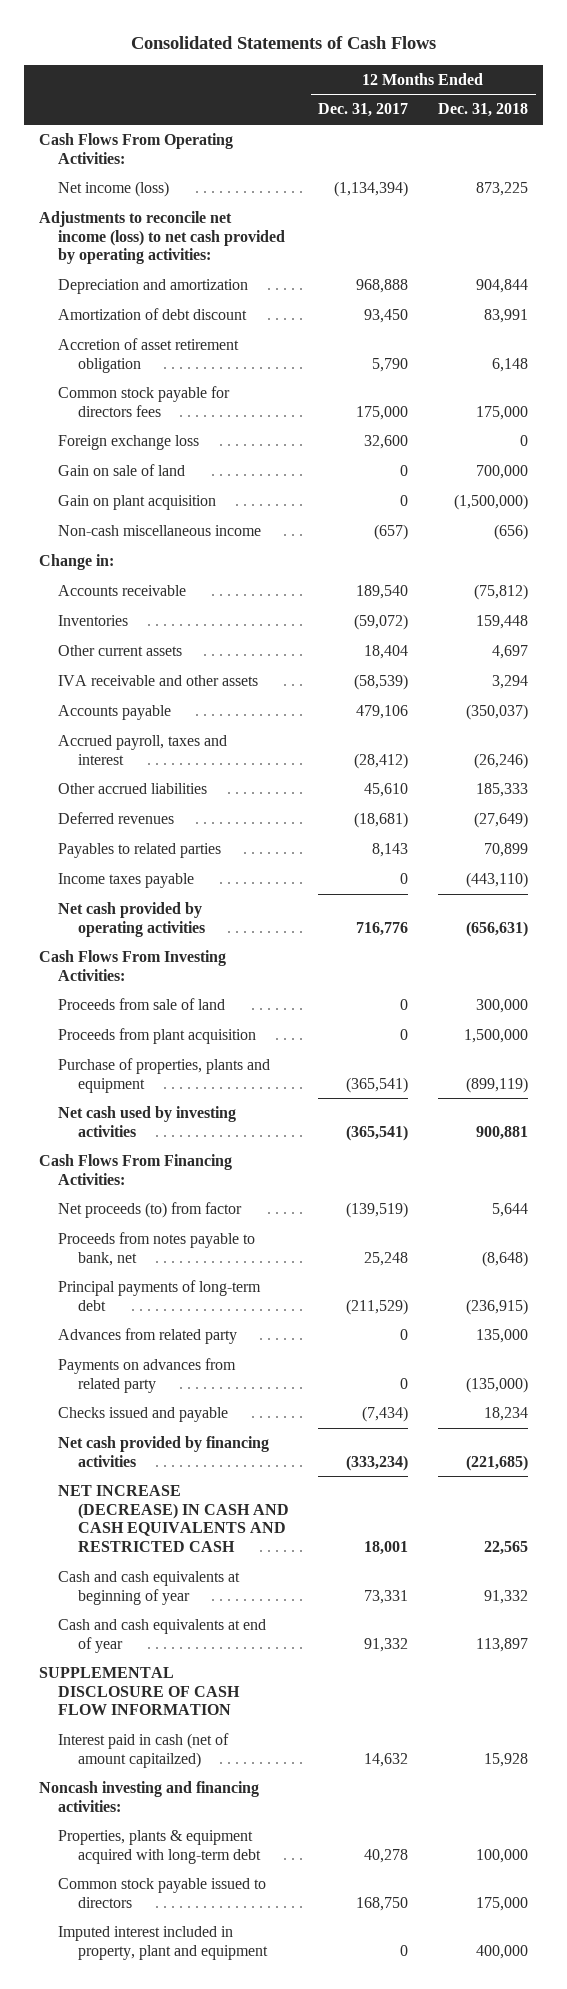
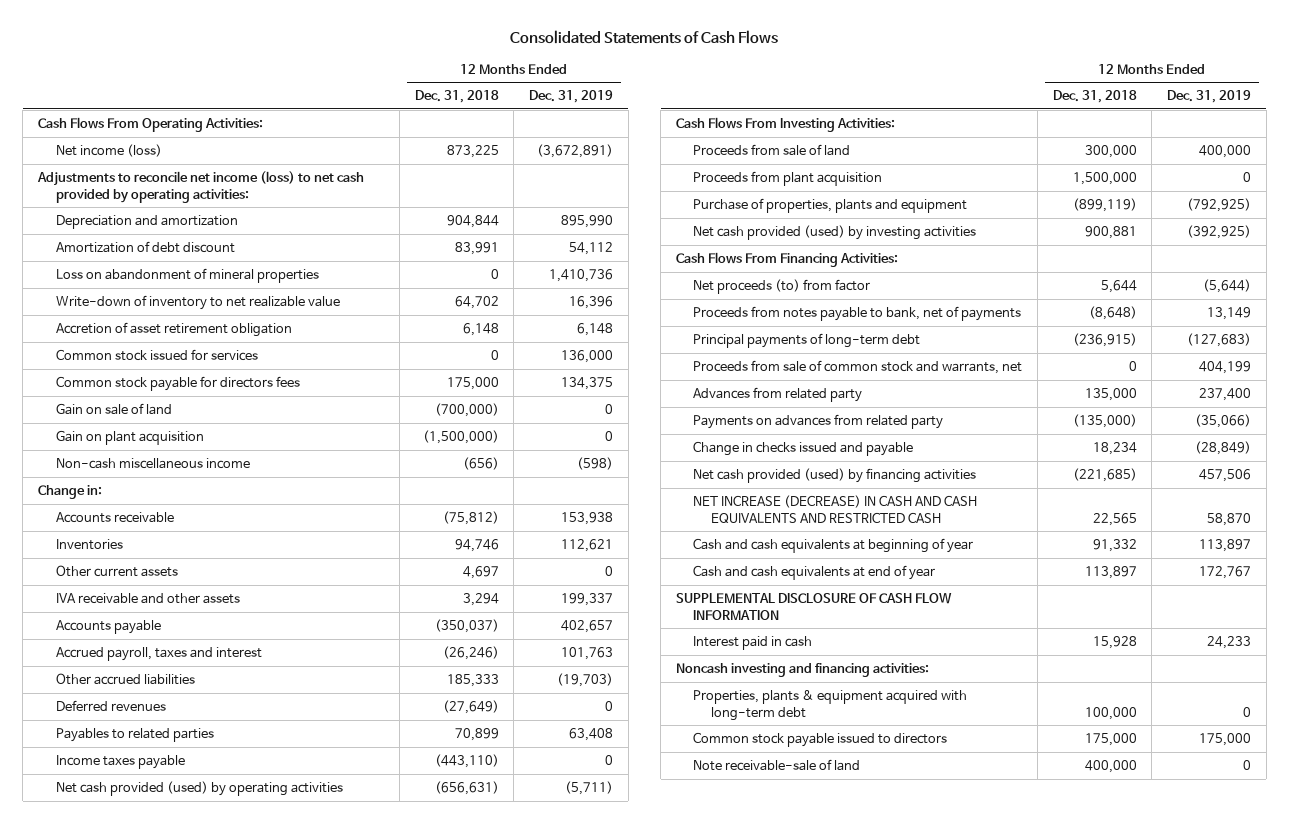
- | 12 Months Ended Dec. 31, 2017 | 12 Months Ended Dec. 31, 2018
+ | 12 Months Ended Dec. 31, 2018 | 12 Months Ended Dec. 31, 2019
+ Loss on abandonment of mineral properties | 0 | 1,410,736
+ Write-down of inventory to net realizable value | 64,702 | 16,396
+ Common stock issued for services | 0 | 136,000
- Foreign exchange loss | 32,600 | 0
- Gain on sale of land | 0 | 700,000
+ Gain on sale of land | (700,000) | 0
- Inventories | (59,072) | 159,448
+ Inventories | 94,746 | 112,621
- Net cash provided by operating activities | 716,776 | (656,631)
+ Net cash provided (used) by operating activities | (656,631) | (5,711)
- Net cash used by investing activities | (365,541) | 900,881
+ Net cash provided (used) by investing activities | 900,881 | (392,925)
- Proceeds from notes payable to bank, net | 25,248 | (8,648)
+ Proceeds from notes payable to bank, net of payments | (8,648) | 13,149
+ Proceeds from sale of common stock and warrants, net | 0 | 404,199
- Checks issued and payable | (7,434) | 18,234
- Net cash provided by financing activities | (333,234) | (221,685)
+ Change in checks issued and payable | 18,234 | (28,849)
+ Net cash provided (used) by financing activities | (221,685) | 457,506
- Interest paid in cash (net of amount capitailzed) | 14,632 | 15,928
+ Interest paid in cash | 15,928 | 24,233
- Imputed interest included in property, plant and equipment | 0 | 400,000
+ Note receivable-sale of land | 400,000 | 0

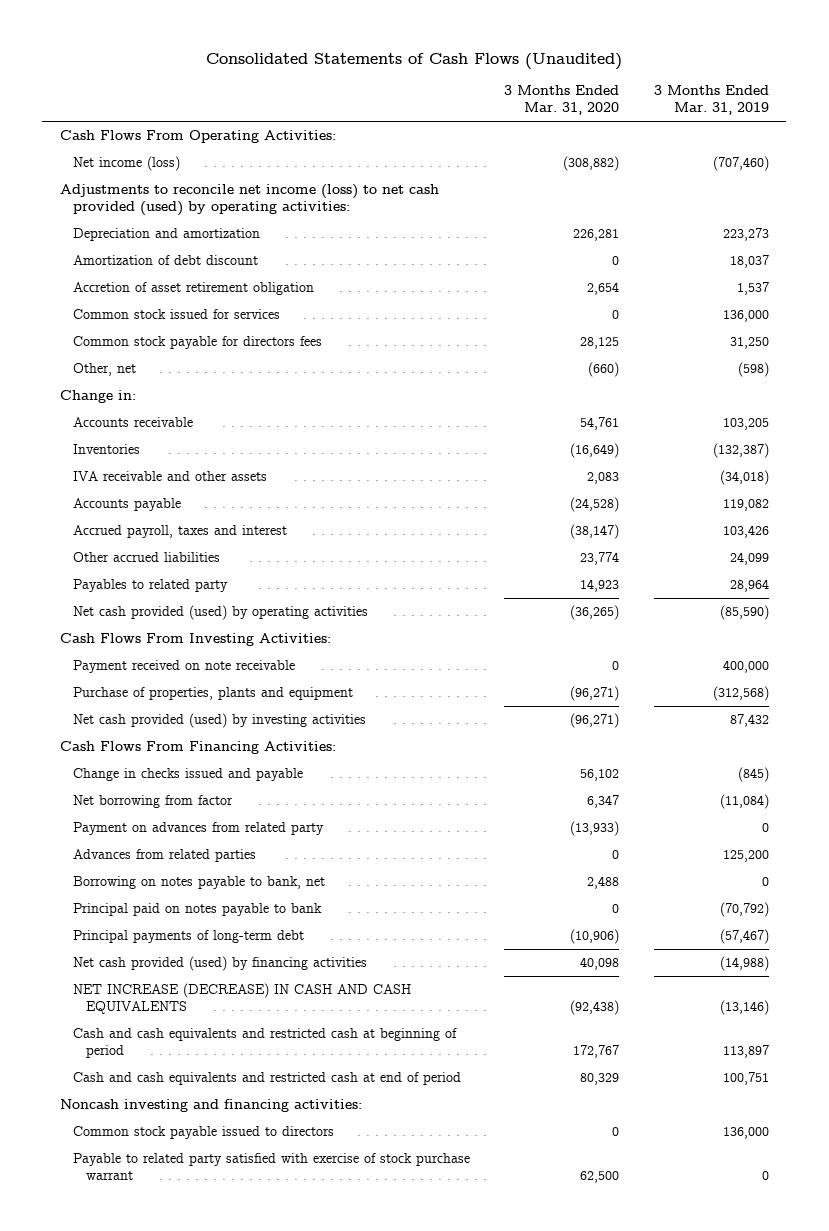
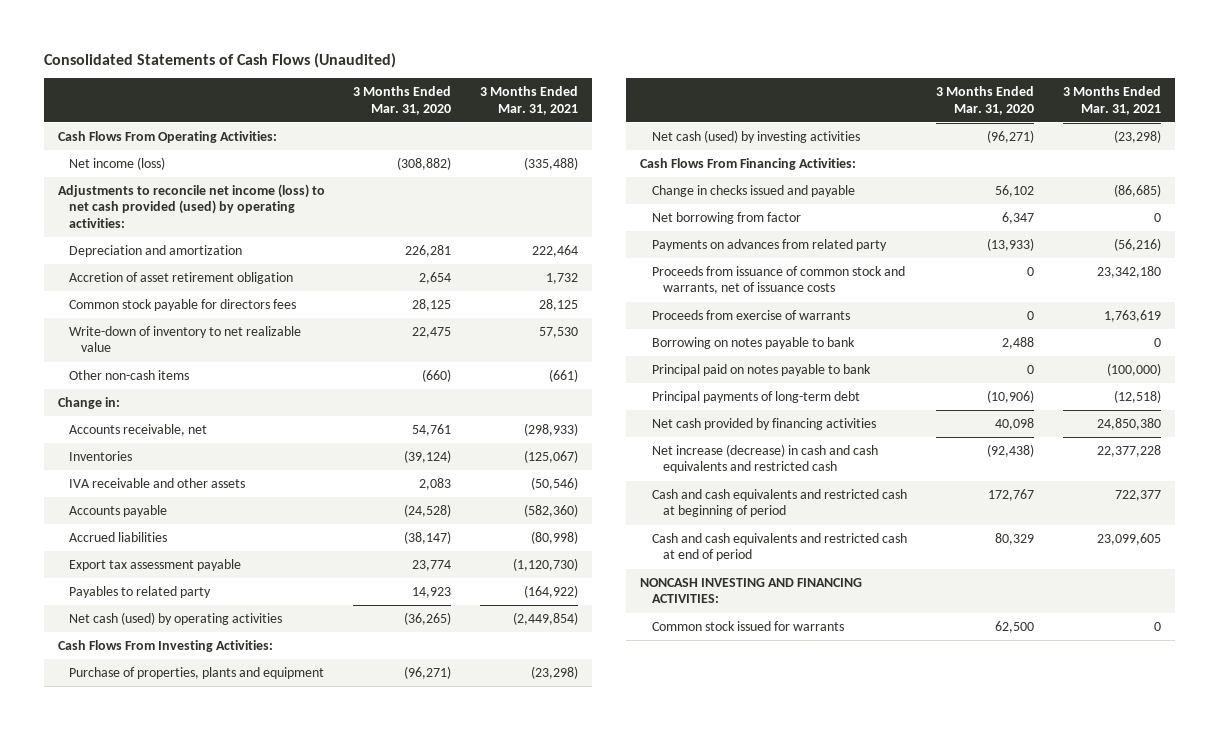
- | 3 Months Ended Mar. 31, 2020 | 3 Months Ended Mar. 31, 2019
+ | 3 Months Ended Mar. 31, 2020 | 3 Months Ended Mar. 31, 2021
- Amortization of debt discount | 0 | 18,037
- Common stock issued for services | 0 | 136,000
- Other, net | (660) | (598)
+ Write-down of inventory to net realizable value | 22,475 | 57,530
+ Other non-cash items | (660) | (661)
- Accounts receivable | 54,761 | 103,205
- Inventories | (16,649) | (132,387)
+ Accounts receivable, net | 54,761 | (298,933)
+ Inventories | (39,124) | (125,067)
- Accrued payroll, taxes and interest | (38,147) | 103,426
- Other accrued liabilities | 23,774 | 24,099
+ Accrued liabilities | (38,147) | (80,998)
+ Export tax assessment payable | 23,774 | (1,120,730)
- Net cash provided (used) by operating activities | (36,265) | (85,590)
+ Net cash (used) by operating activities | (36,265) | (2,449,854)
- Payment received on note receivable | 0 | 400,000
- Net cash provided (used) by investing activities | (96,271) | 87,432
+ Net cash (used) by investing activities | (96,271) | (23,298)
- Payment on advances from related party | (13,933) | 0
- Advances from related parties | 0 | 125,200
- Borrowing on notes payable to bank, net | 2,488 | 0
+ Payments on advances from related party | (13,933) | (56,216)
+ Proceeds from issuance of common stock and warrants, net of issuance costs | 0 | 23,342,180
+ Proceeds from exercise of warrants | 0 | 1,763,619
+ Borrowing on notes payable to bank | 2,488 | 0
- Net cash provided (used) by financing activities | 40,098 | (14,988)
- NET INCREASE (DECREASE) IN CASH AND CASH EQUIVALENTS | (92,438) | (13,146)
+ Net cash provided by financing activities | 40,098 | 24,850,380
+ Net increase (decrease) in cash and cash equivalents and restricted cash | (92,438) | 22,377,228
- Noncash investing and financing activities:
- Common stock payable issued to directors | 0 | 136,000
- Payable to related party satisfied with exercise of stock purchase warrant | 62,500 | 0
+ NONCASH INVESTING AND FINANCING ACTIVITIES:
+ Common stock issued for warrants | 62,500 | 0

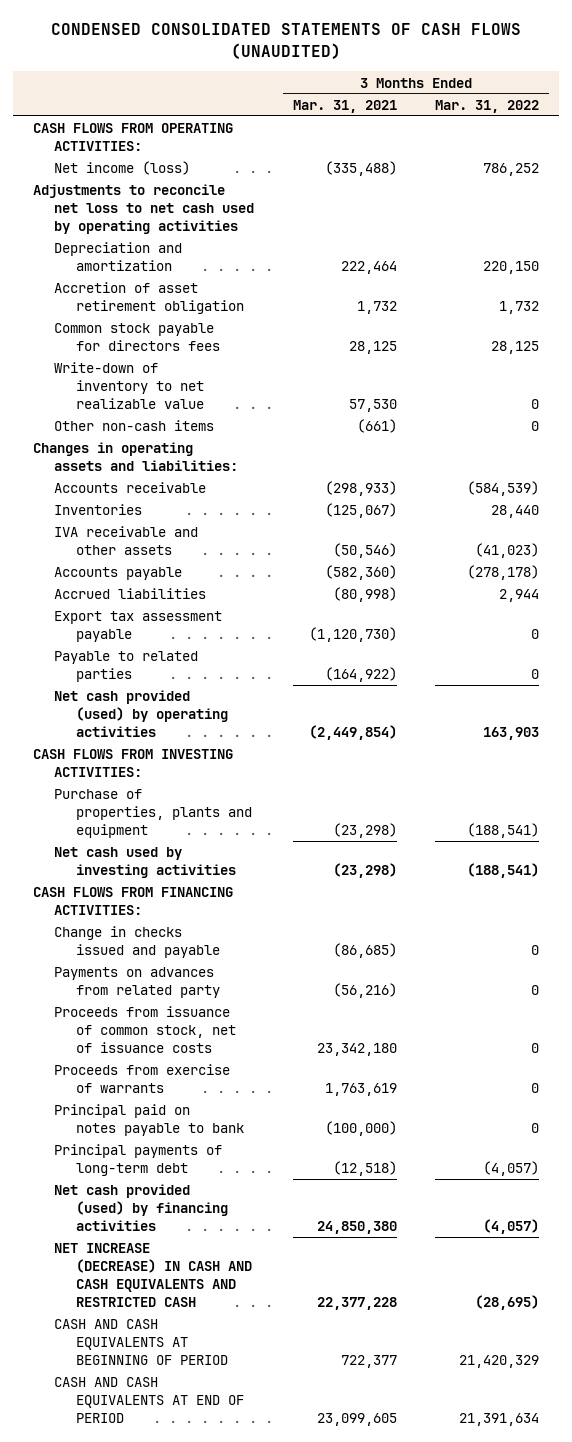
- Consolidated Statements of Cash Flows (Unaudited)
+ CONDENSED CONSOLIDATED STATEMENTS OF CASH FLOWS (UNAUDITED)
- | 3 Months Ended Mar. 31, 2020 | 3 Months Ended Mar. 31, 2021
+ | 3 Months Ended Mar. 31, 2021 | 3 Months Ended Mar. 31, 2022
- Cash Flows From Operating Activities:
+ CASH FLOWS FROM OPERATING ACTIVITIES:
- Adjustments to reconcile net income (loss) to net cash provided (used) by operating activities:
+ Adjustments to reconcile net loss to net cash used by operating activities
- Change in:
- Accounts receivable, net | 54,761 | (298,933)
+ Changes in operating assets and liabilities:
+ Accounts receivable | (298,933) | (584,539)
- Payables to related party | 14,923 | (164,922)
- Net cash (used) by operating activities | (36,265) | (2,449,854)
- Cash Flows From Investing Activities:
+ Payable to related parties | (164,922) | 0
+ Net cash provided (used) by operating activities | (2,449,854) | 163,903
+ CASH FLOWS FROM INVESTING ACTIVITIES:
- Net cash (used) by investing activities | (96,271) | (23,298)
- Cash Flows From Financing Activities:
+ Net cash used by investing activities | (23,298) | (188,541)
+ CASH FLOWS FROM FINANCING ACTIVITIES:
- Net borrowing from factor | 6,347 | 0
- Proceeds from issuance of common stock and warrants, net of issuance costs | 0 | 23,342,180
+ Proceeds from issuance of common stock, net of issuance costs | 23,342,180 | 0
- Borrowing on notes payable to bank | 2,488 | 0
- Net cash provided by financing activities | 40,098 | 24,850,380
- Net increase (decrease) in cash and cash equivalents and restricted cash | (92,438) | 22,377,228
- Cash and cash equivalents and restricted cash at beginning of period | 172,767 | 722,377
- Cash and cash equivalents and restricted cash at end of period | 80,329 | 23,099,605
- NONCASH INVESTING AND FINANCING ACTIVITIES:
- Common stock issued for warrants | 62,500 | 0
+ Net cash provided (used) by financing activities | 24,850,380 | (4,057)
+ NET INCREASE (DECREASE) IN CASH AND CASH EQUIVALENTS AND RESTRICTED CASH | 22,377,228 | (28,695)
+ CASH AND CASH EQUIVALENTS AT BEGINNING OF PERIOD | 722,377 | 21,420,329
+ CASH AND CASH EQUIVALENTS AT END OF PERIOD | 23,099,605 | 21,391,634

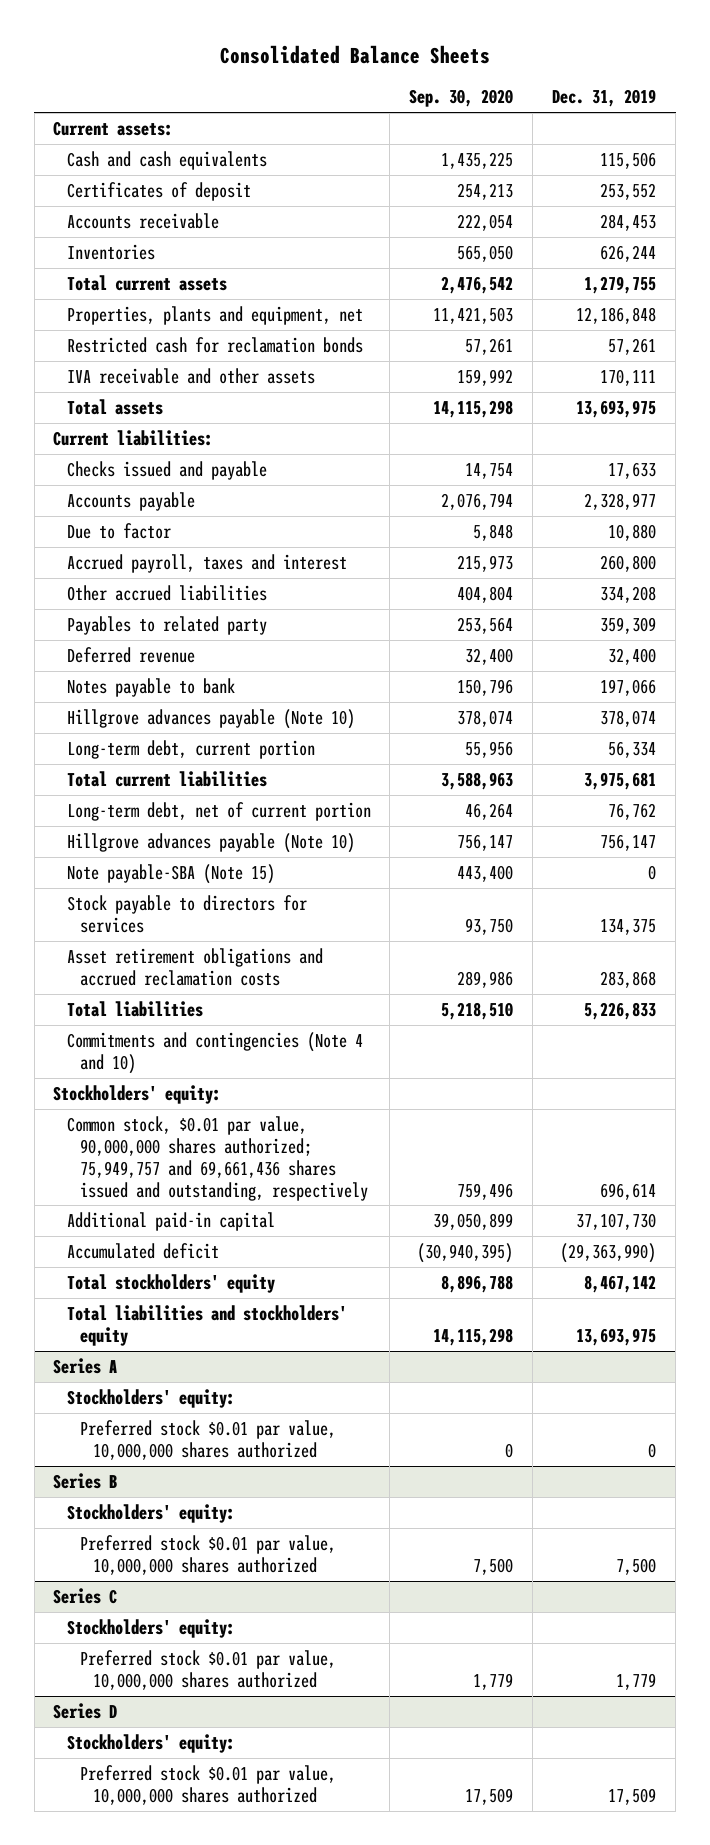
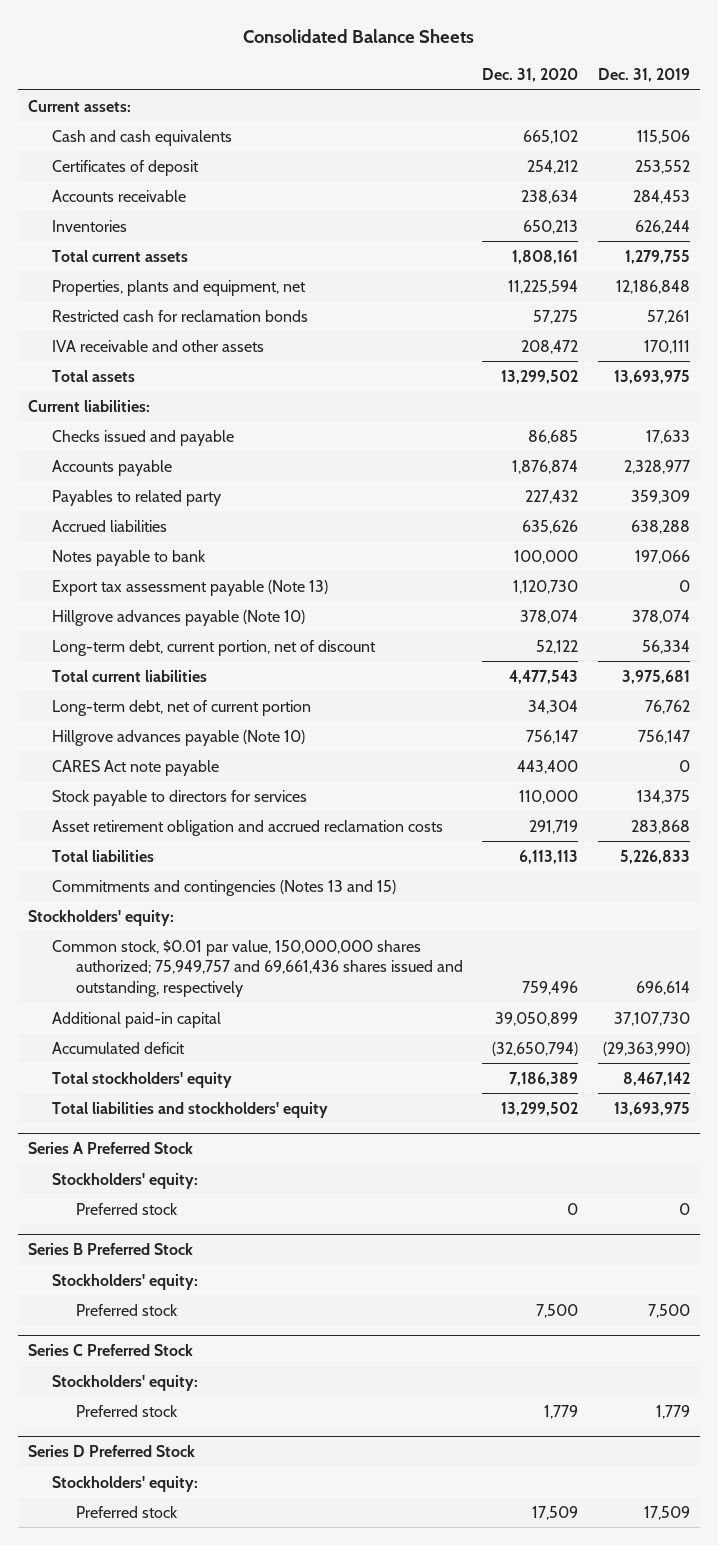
- | Sep. 30, 2020 | Dec. 31, 2019
+ | Dec. 31, 2020 | Dec. 31, 2019
- Due to factor | 5,848 | 10,880
- Accrued payroll, taxes and interest | 215,973 | 260,800
- Other accrued liabilities | 404,804 | 334,208
- Deferred revenue | 32,400 | 32,400
+ Accrued liabilities | 635,626 | 638,288
+ Export tax assessment payable (Note 13) | 1,120,730 | 0
- Long-term debt, current portion | 55,956 | 56,334
+ Long-term debt, current portion, net of discount | 52,122 | 56,334
- Note payable-SBA (Note 15) | 443,400 | 0
+ CARES Act note payable | 443,400 | 0
- Asset retirement obligations and accrued reclamation costs | 289,986 | 283,868
+ Asset retirement obligation and accrued reclamation costs | 291,719 | 283,868
- Commitments and contingencies (Note 4 and 10)
+ Commitments and contingencies (Notes 13 and 15)
- Common stock, $0.01 par value, 90,000,000 shares authorized; 75,949,757 and 69,661,436 shares issued and outstanding, respectively | 759,496 | 696,614
+ Common stock, $0.01 par value, 150,000,000 shares authorized; 75,949,757 and 69,661,436 shares issued and outstanding, respectively | 759,496 | 696,614
- Series A
+ Series A Preferred Stock
- Preferred stock $0.01 par value, 10,000,000 shares authorized | 0 | 0
- Series B
+ Preferred stock | 0 | 0
+ Series B Preferred Stock
- Preferred stock $0.01 par value, 10,000,000 shares authorized | 7,500 | 7,500
- Series C
+ Preferred stock | 7,500 | 7,500
+ Series C Preferred Stock
- Preferred stock $0.01 par value, 10,000,000 shares authorized | 1,779 | 1,779
- Series D
+ Preferred stock | 1,779 | 1,779
+ Series D Preferred Stock
- Preferred stock $0.01 par value, 10,000,000 shares authorized | 17,509 | 17,509
+ Preferred stock | 17,509 | 17,509

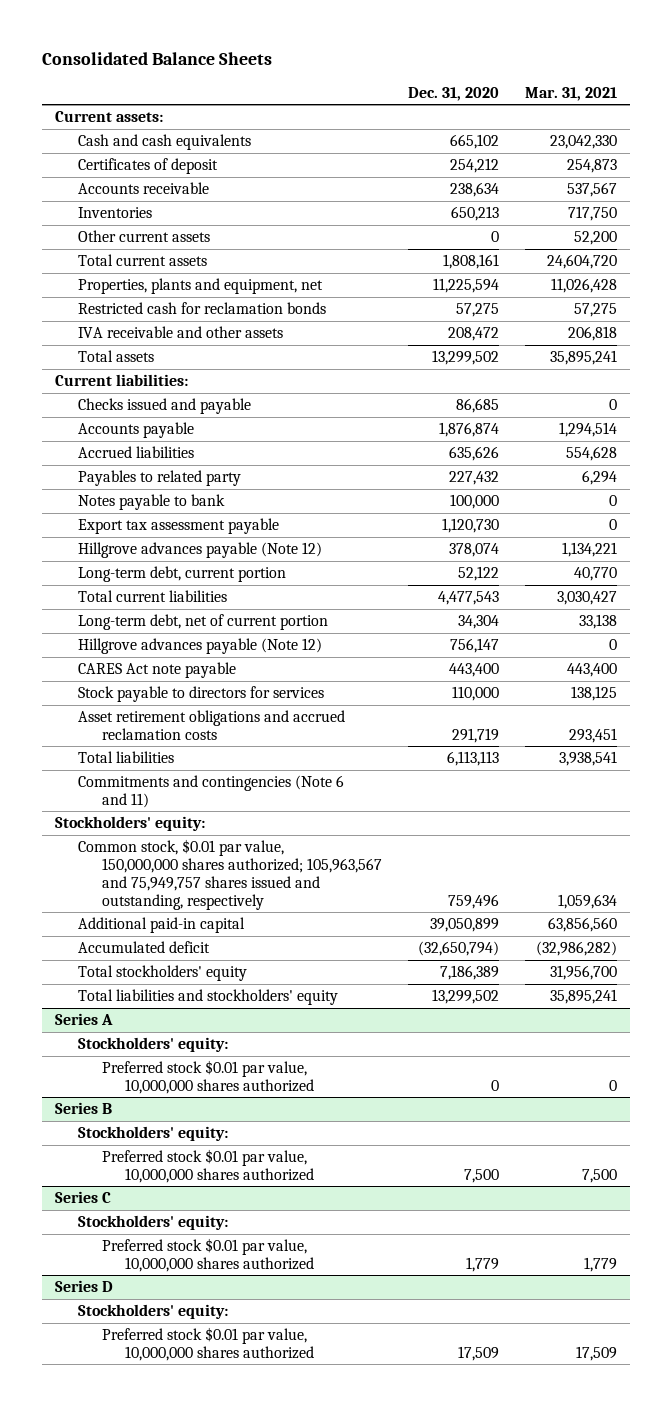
- | Dec. 31, 2020 | Dec. 31, 2019
+ | Dec. 31, 2020 | Mar. 31, 2021
+ Other current assets | 0 | 52,200
moved down: Payables to related party | 227,432 | 6,294
- Export tax assessment payable (Note 13) | 1,120,730 | 0
- Hillgrove advances payable (Note 10) | 378,074 | 378,074
- Long-term debt, current portion, net of discount | 52,122 | 56,334
+ Export tax assessment payable | 1,120,730 | 0
+ Hillgrove advances payable (Note 12) | 378,074 | 1,134,221
+ Long-term debt, current portion | 52,122 | 40,770
- Hillgrove advances payable (Note 10) | 756,147 | 756,147
+ Hillgrove advances payable (Note 12) | 756,147 | 0
- Asset retirement obligation and accrued reclamation costs | 291,719 | 283,868
+ Asset retirement obligations and accrued reclamation costs | 291,719 | 293,451
- Commitments and contingencies (Notes 13 and 15)
+ Commitments and contingencies (Note 6 and 11)
- Common stock, $0.01 par value, 150,000,000 shares authorized; 75,949,757 and 69,661,436 shares issued and outstanding, respectively | 759,496 | 696,614
+ Common stock, $0.01 par value, 150,000,000 shares authorized; 105,963,567 and 75,949,757 shares issued and outstanding, respectively | 759,496 | 1,059,634
- Series A Preferred Stock
+ Series A
- Preferred stock | 0 | 0
- Series B Preferred Stock
+ Preferred stock $0.01 par value, 10,000,000 shares authorized | 0 | 0
+ Series B
- Preferred stock | 7,500 | 7,500
- Series C Preferred Stock
+ Preferred stock $0.01 par value, 10,000,000 shares authorized | 7,500 | 7,500
+ Series C
- Preferred stock | 1,779 | 1,779
- Series D Preferred Stock
+ Preferred stock $0.01 par value, 10,000,000 shares authorized | 1,779 | 1,779
+ Series D
- Preferred stock | 17,509 | 17,509
+ Preferred stock $0.01 par value, 10,000,000 shares authorized | 17,509 | 17,509

